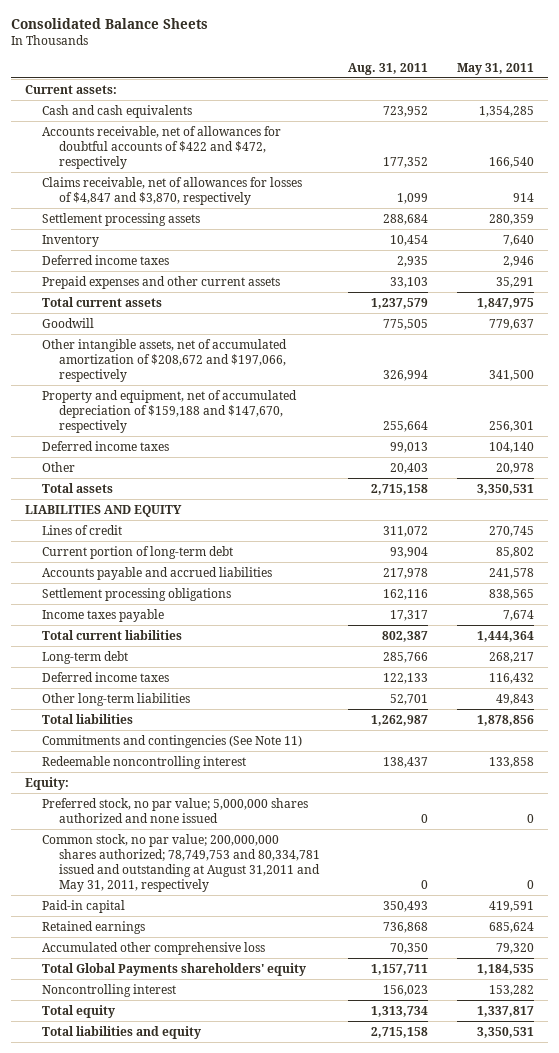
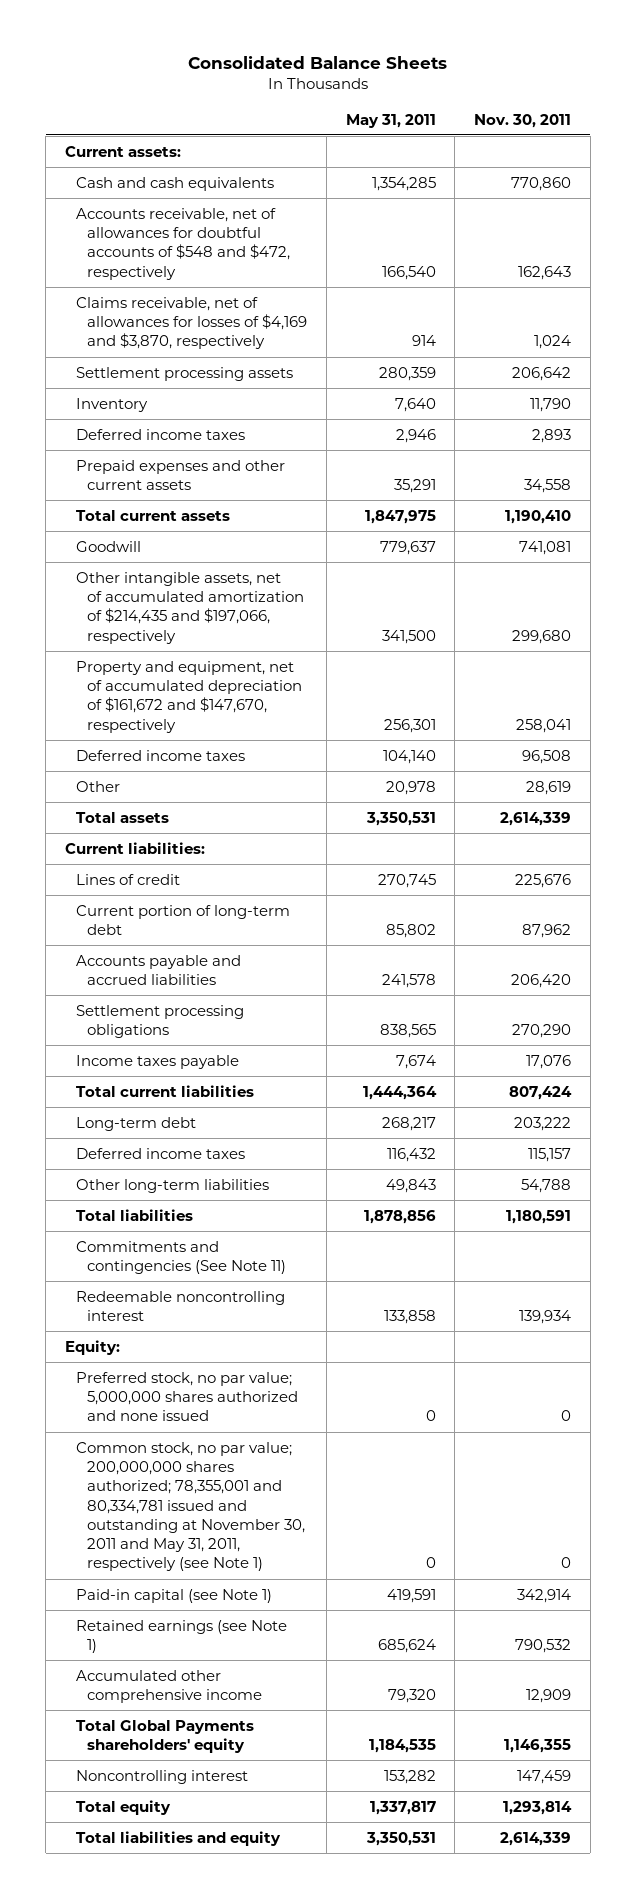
- | Aug. 31, 2011 | May 31, 2011
+ | May 31, 2011 | Nov. 30, 2011
- Accounts receivable, net of allowances for doubtful accounts of $422 and $472, respectively | 177,352 | 166,540
- Claims receivable, net of allowances for losses of $4,847 and $3,870, respectively | 1,099 | 914
+ Accounts receivable, net of allowances for doubtful accounts of $548 and $472, respectively | 166,540 | 162,643
+ Claims receivable, net of allowances for losses of $4,169 and $3,870, respectively | 914 | 1,024
- Other intangible assets, net of accumulated amortization of $208,672 and $197,066, respectively | 326,994 | 341,500
- Property and equipment, net of accumulated depreciation of $159,188 and $147,670, respectively | 255,664 | 256,301
+ Other intangible assets, net of accumulated amortization of $214,435 and $197,066, respectively | 341,500 | 299,680
+ Property and equipment, net of accumulated depreciation of $161,672 and $147,670, respectively | 256,301 | 258,041
- LIABILITIES AND EQUITY
+ Current liabilities:
- Common stock, no par value; 200,000,000 shares authorized; 78,749,753 and 80,334,781 issued and outstanding at August 31,2011 and May 31, 2011, respectively | 0 | 0
- Paid-in capital | 350,493 | 419,591
- Retained earnings | 736,868 | 685,624
- Accumulated other comprehensive loss | 70,350 | 79,320
+ Common stock, no par value; 200,000,000 shares authorized; 78,355,001 and 80,334,781 issued and outstanding at November 30, 2011 and May 31, 2011, respectively (see Note 1) | 0 | 0
+ Paid-in capital (see Note 1) | 419,591 | 342,914
+ Retained earnings (see Note 1) | 685,624 | 790,532
+ Accumulated other comprehensive income | 79,320 | 12,909

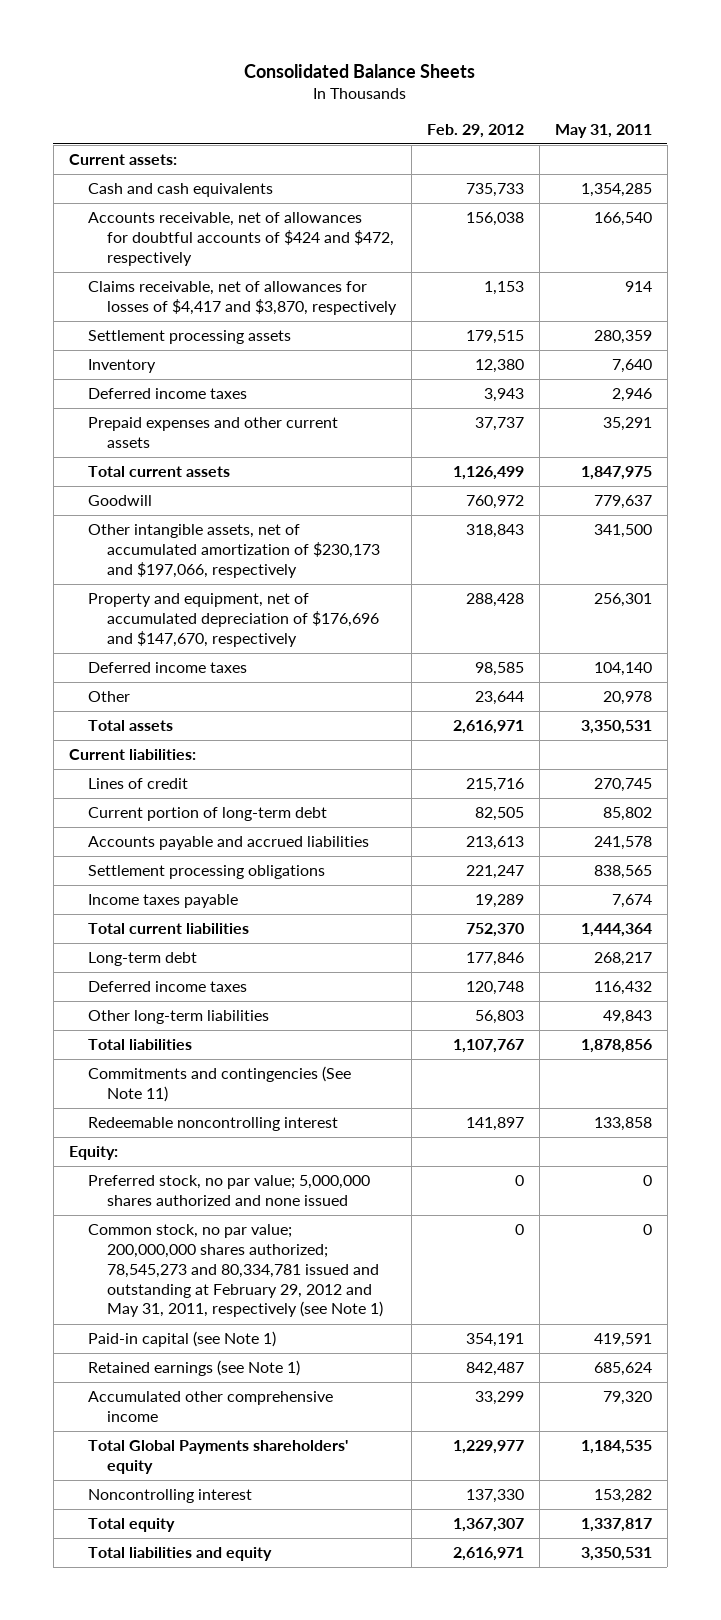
- | May 31, 2011 | Nov. 30, 2011
+ | Feb. 29, 2012 | May 31, 2011
- Accounts receivable, net of allowances for doubtful accounts of $548 and $472, respectively | 166,540 | 162,643
- Claims receivable, net of allowances for losses of $4,169 and $3,870, respectively | 914 | 1,024
+ Accounts receivable, net of allowances for doubtful accounts of $424 and $472, respectively | 156,038 | 166,540
+ Claims receivable, net of allowances for losses of $4,417 and $3,870, respectively | 1,153 | 914
- Other intangible assets, net of accumulated amortization of $214,435 and $197,066, respectively | 341,500 | 299,680
- Property and equipment, net of accumulated depreciation of $161,672 and $147,670, respectively | 256,301 | 258,041
+ Other intangible assets, net of accumulated amortization of $230,173 and $197,066, respectively | 318,843 | 341,500
+ Property and equipment, net of accumulated depreciation of $176,696 and $147,670, respectively | 288,428 | 256,301
- Common stock, no par value; 200,000,000 shares authorized; 78,355,001 and 80,334,781 issued and outstanding at November 30, 2011 and May 31, 2011, respectively (see Note 1) | 0 | 0
+ Common stock, no par value; 200,000,000 shares authorized; 78,545,273 and 80,334,781 issued and outstanding at February 29, 2012 and May 31, 2011, respectively (see Note 1) | 0 | 0

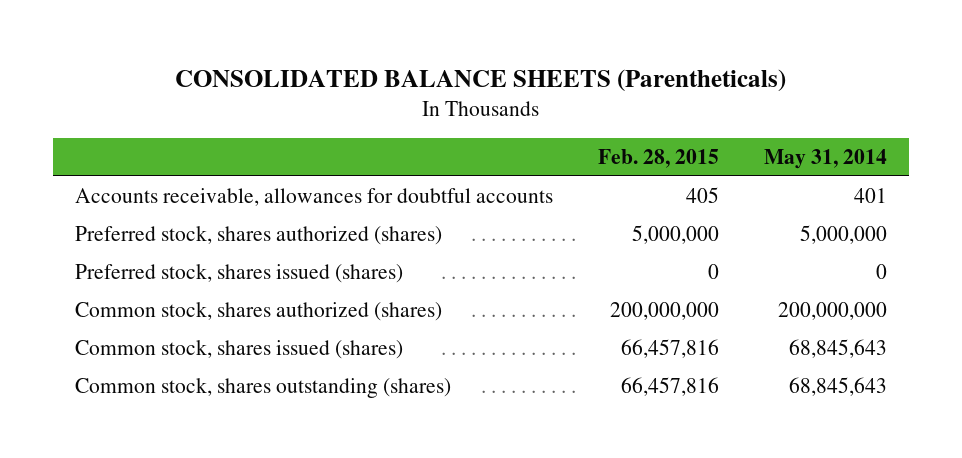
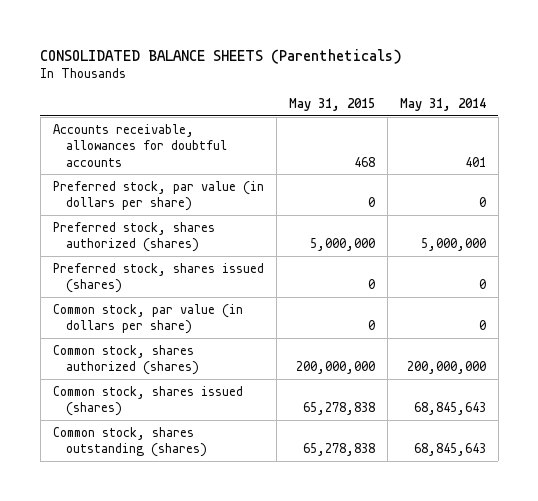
- | Feb. 28, 2015 | May 31, 2014
+ | May 31, 2015 | May 31, 2014
+ Preferred stock, par value (in dollars per share) | 0 | 0
+ Common stock, par value (in dollars per share) | 0 | 0

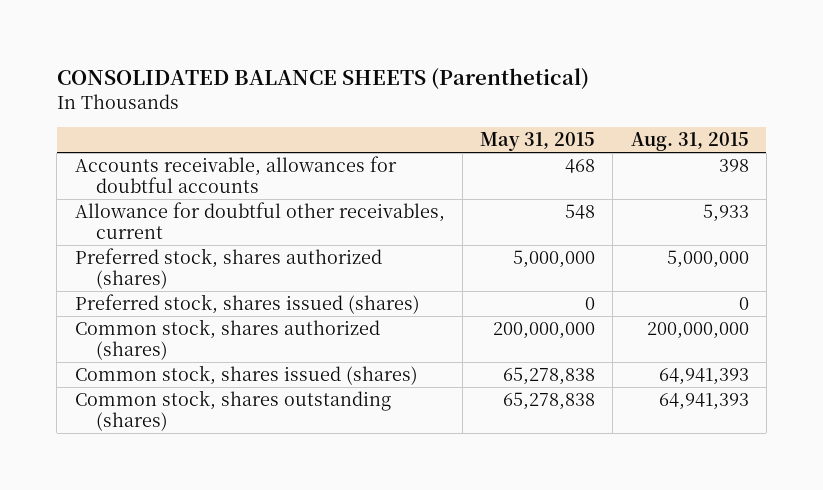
- CONSOLIDATED BALANCE SHEETS (Parentheticals)
+ CONSOLIDATED BALANCE SHEETS (Parenthetical)
- | May 31, 2015 | May 31, 2014
+ | May 31, 2015 | Aug. 31, 2015
- Preferred stock, par value (in dollars per share) | 0 | 0
+ Allowance for doubtful other receivables, current | 548 | 5,933
- Common stock, par value (in dollars per share) | 0 | 0

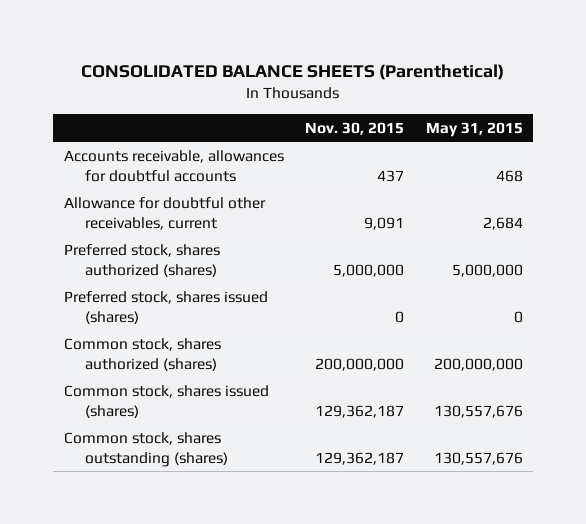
- | May 31, 2015 | Aug. 31, 2015
+ | Nov. 30, 2015 | May 31, 2015
- Allowance for doubtful other receivables, current | 548 | 5,933
+ Allowance for doubtful other receivables, current | 9,091 | 2,684
- Common stock, shares issued (shares) | 65,278,838 | 64,941,393
- Common stock, shares outstanding (shares) | 65,278,838 | 64,941,393
+ Common stock, shares issued (shares) | 129,362,187 | 130,557,676
+ Common stock, shares outstanding (shares) | 129,362,187 | 130,557,676

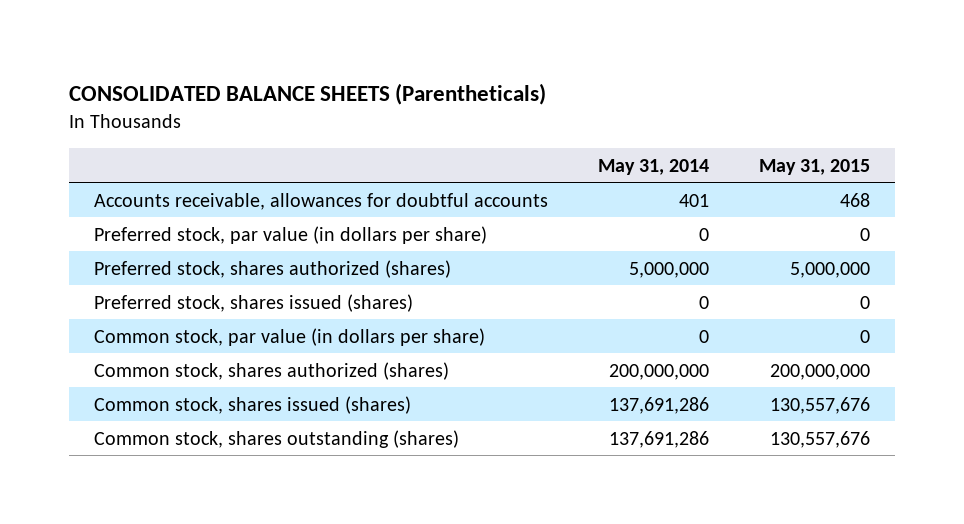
- CONSOLIDATED BALANCE SHEETS (Parenthetical)
+ CONSOLIDATED BALANCE SHEETS (Parentheticals)
- | Nov. 30, 2015 | May 31, 2015
+ | May 31, 2014 | May 31, 2015
- Allowance for doubtful other receivables, current | 9,091 | 2,684
+ Preferred stock, par value (in dollars per share) | 0 | 0
+ Common stock, par value (in dollars per share) | 0 | 0

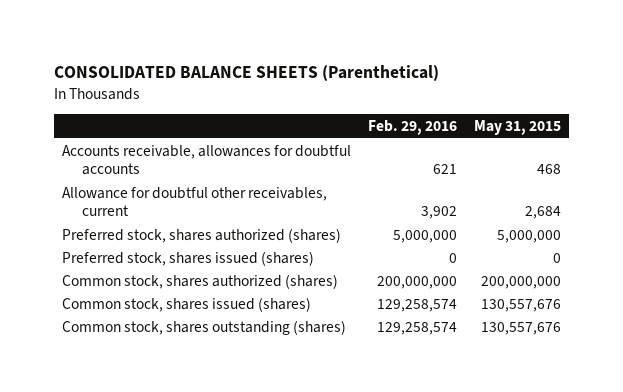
- CONSOLIDATED BALANCE SHEETS (Parentheticals)
+ CONSOLIDATED BALANCE SHEETS (Parenthetical)
- | May 31, 2014 | May 31, 2015
+ | Feb. 29, 2016 | May 31, 2015
- Preferred stock, par value (in dollars per share) | 0 | 0
+ Allowance for doubtful other receivables, current | 3,902 | 2,684
- Common stock, par value (in dollars per share) | 0 | 0

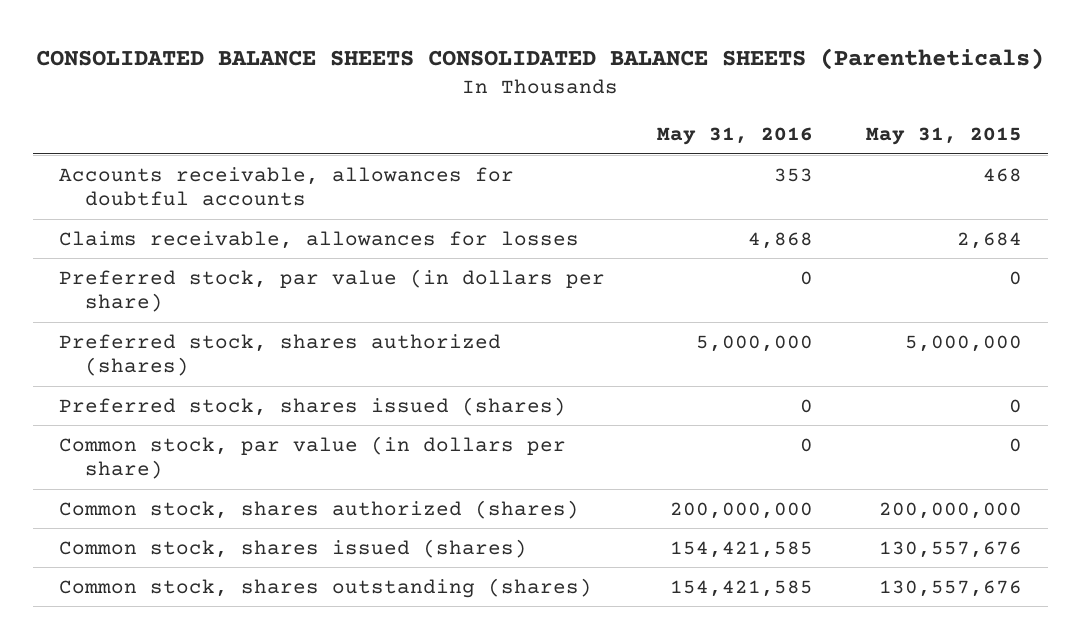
- CONSOLIDATED BALANCE SHEETS (Parenthetical)
+ CONSOLIDATED BALANCE SHEETS CONSOLIDATED BALANCE SHEETS (Parentheticals)
- | Feb. 29, 2016 | May 31, 2015
+ | May 31, 2016 | May 31, 2015
- Allowance for doubtful other receivables, current | 3,902 | 2,684
+ Claims receivable, allowances for losses | 4,868 | 2,684
+ Preferred stock, par value (in dollars per share) | 0 | 0
+ Common stock, par value (in dollars per share) | 0 | 0

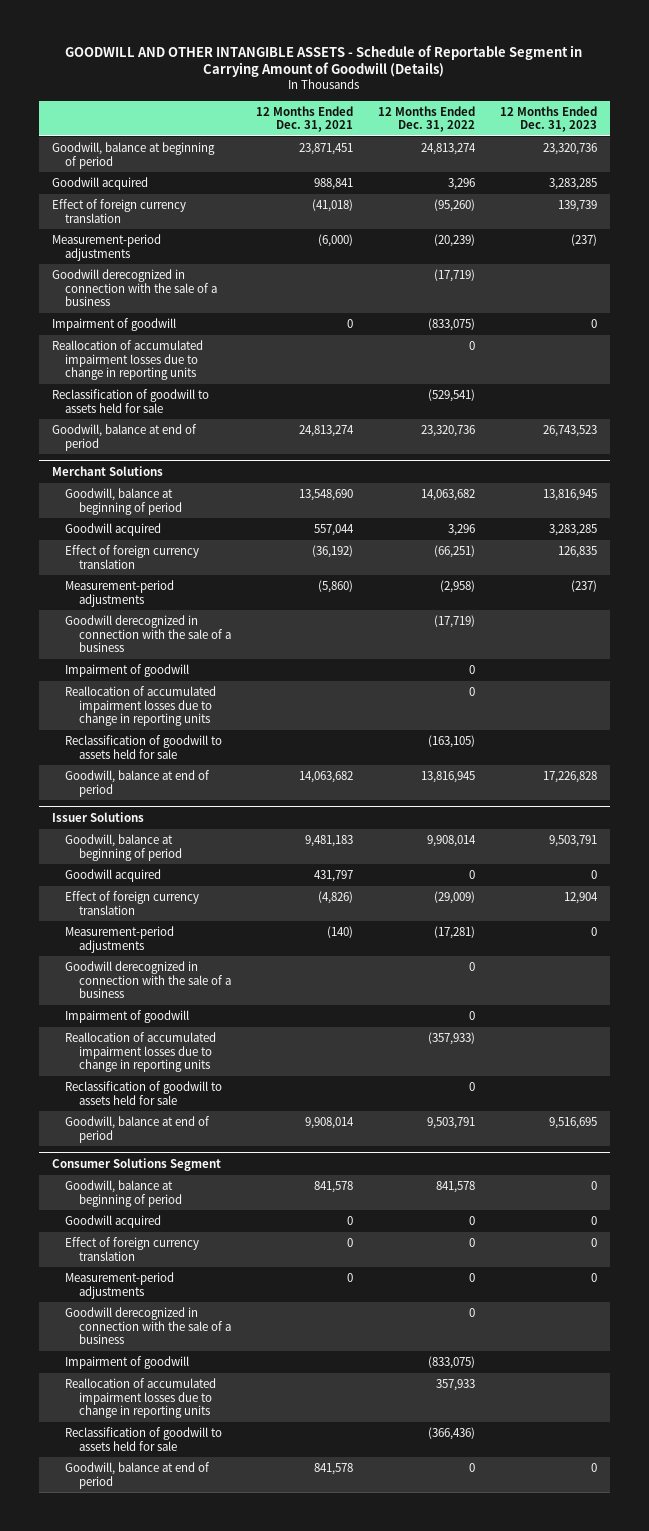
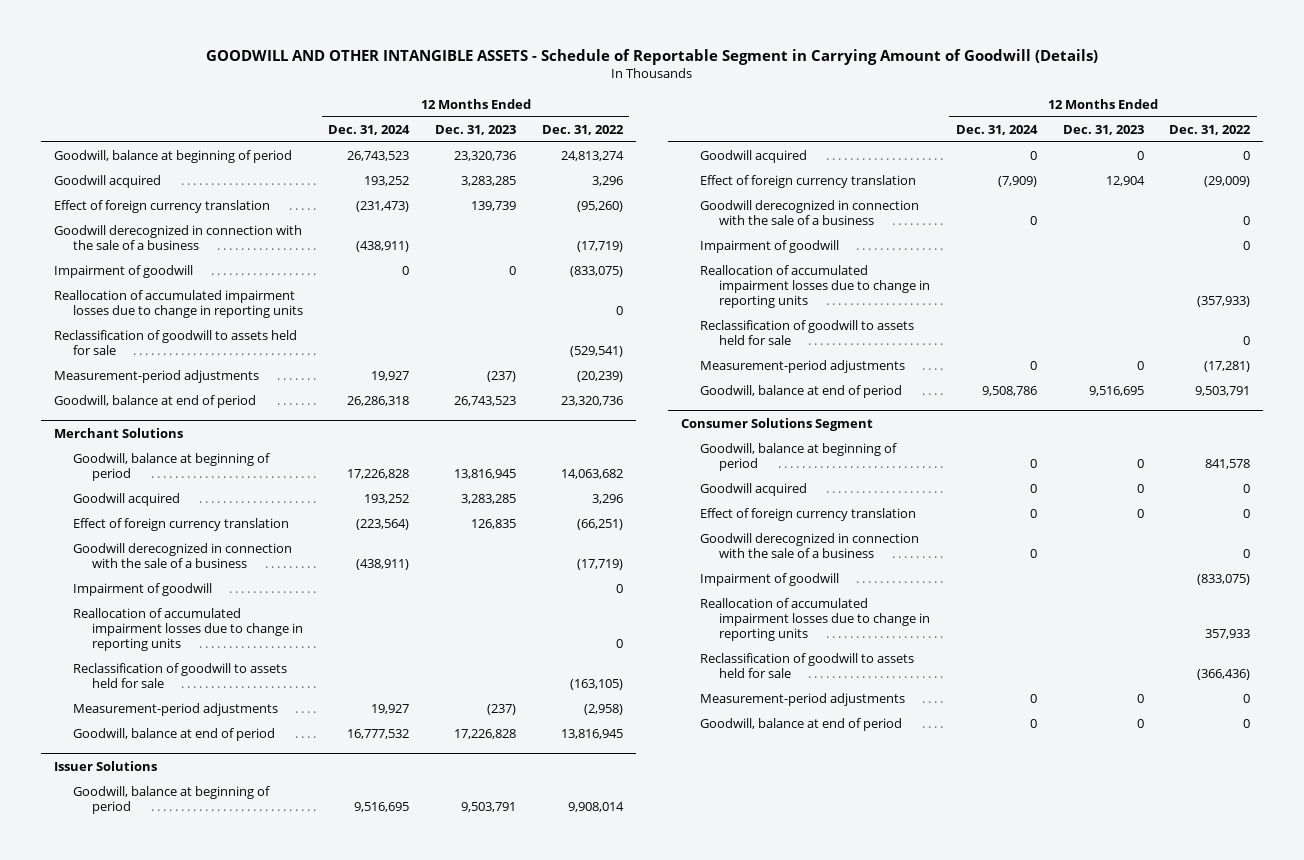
- | 12 Months Ended Dec. 31, 2021 | 12 Months Ended Dec. 31, 2022 | 12 Months Ended Dec. 31, 2023
+ | 12 Months Ended Dec. 31, 2024 | 12 Months Ended Dec. 31, 2023 | 12 Months Ended Dec. 31, 2022
moved down: Measurement-period adjustments | 19,927 | (237) | (20,239)
@ Merchant Solutions
moved down: Measurement-period adjustments | 19,927 | (237) | (2,958)
@ Issuer Solutions
moved down: Measurement-period adjustments | 0 | 0 | (17,281)
@ Consumer Solutions Segment
moved down: Measurement-period adjustments | 0 | 0 | 0

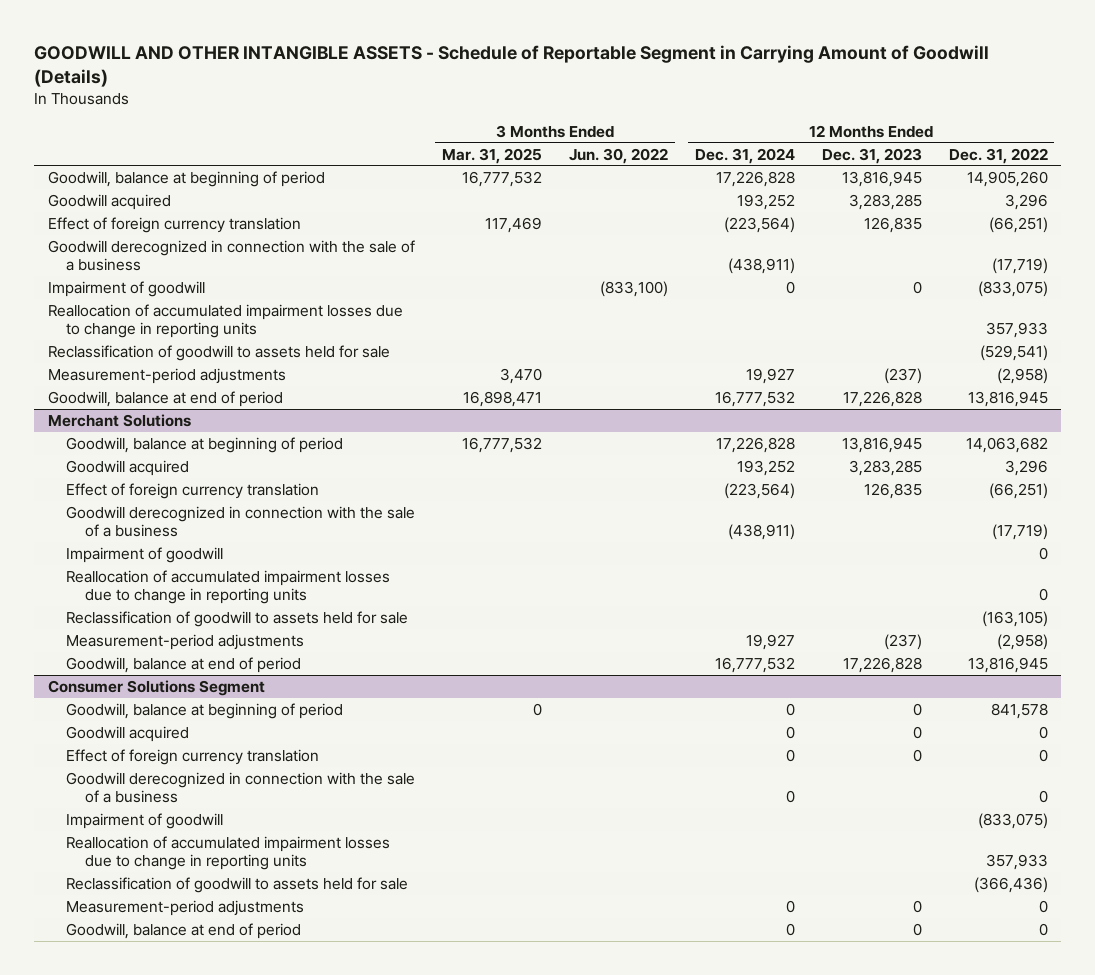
- | 12 Months Ended Dec. 31, 2024 | 12 Months Ended Dec. 31, 2023 | 12 Months Ended Dec. 31, 2022
+ | 3 Months Ended Mar. 31, 2025 | 3 Months Ended Jun. 30, 2022 | 12 Months Ended Dec. 31, 2024 | 12 Months Ended Dec. 31, 2023 | 12 Months Ended Dec. 31, 2022
- Goodwill, balance at beginning of period | 26,743,523 | 23,320,736 | 24,813,274
+ Goodwill, balance at beginning of period | 16,777,532 | | 17,226,828 | 13,816,945 | 14,905,260
- Effect of foreign currency translation | (231,473) | 139,739 | (95,260)
+ Effect of foreign currency translation | 117,469 | | (223,564) | 126,835 | (66,251)
- Reallocation of accumulated impairment losses due to change in reporting units | | | 0
+ Reallocation of accumulated impairment losses due to change in reporting units | | | | | 357,933
- Measurement-period adjustments | 19,927 | (237) | (20,239)
- Goodwill, balance at end of period | 26,286,318 | 26,743,523 | 23,320,736
+ Measurement-period adjustments | 3,470 | | 19,927 | (237) | (2,958)
+ Goodwill, balance at end of period | 16,898,471 | | 16,777,532 | 17,226,828 | 13,816,945
- Issuer Solutions
- Goodwill, balance at beginning of period | 9,516,695 | 9,503,791 | 9,908,014
- Goodwill acquired | 0 | 0 | 0
- Effect of foreign currency translation | (7,909) | 12,904 | (29,009)
- Goodwill derecognized in connection with the sale of a business | 0 | | 0
- Impairment of goodwill | | | 0
- Reallocation of accumulated impairment losses due to change in reporting units | | | (357,933)
- Reclassification of goodwill to assets held for sale | | | 0
- Measurement-period adjustments | 0 | 0 | (17,281)
- Goodwill, balance at end of period | 9,508,786 | 9,516,695 | 9,503,791

